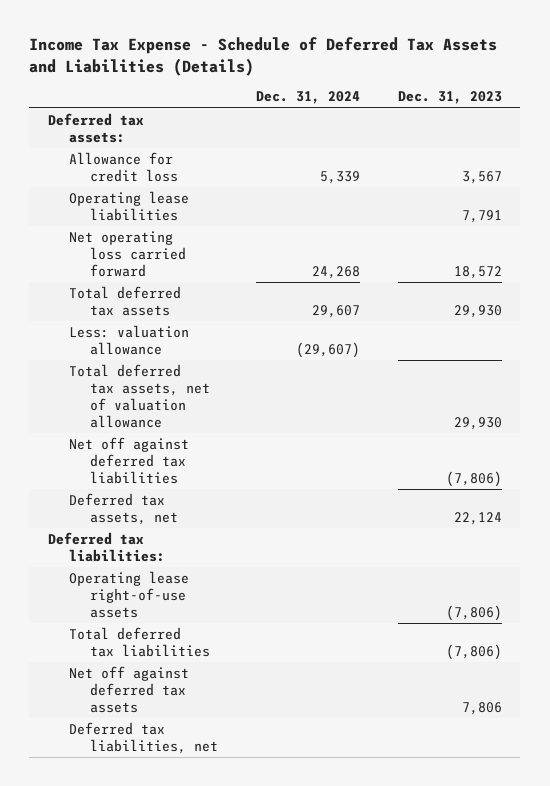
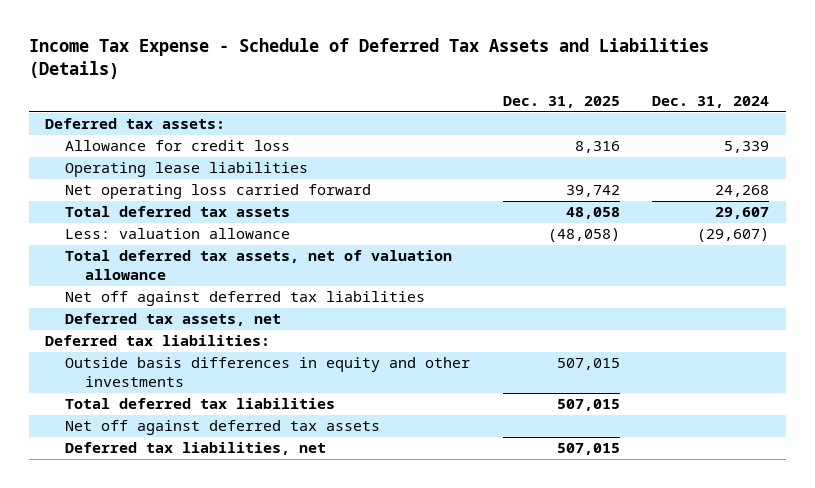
- | Dec. 31, 2024 | Dec. 31, 2023
+ | Dec. 31, 2025 | Dec. 31, 2024
- Operating lease right-of-use assets | | (7,806)
+ Outside basis differences in equity and other investments | 507,015 |

